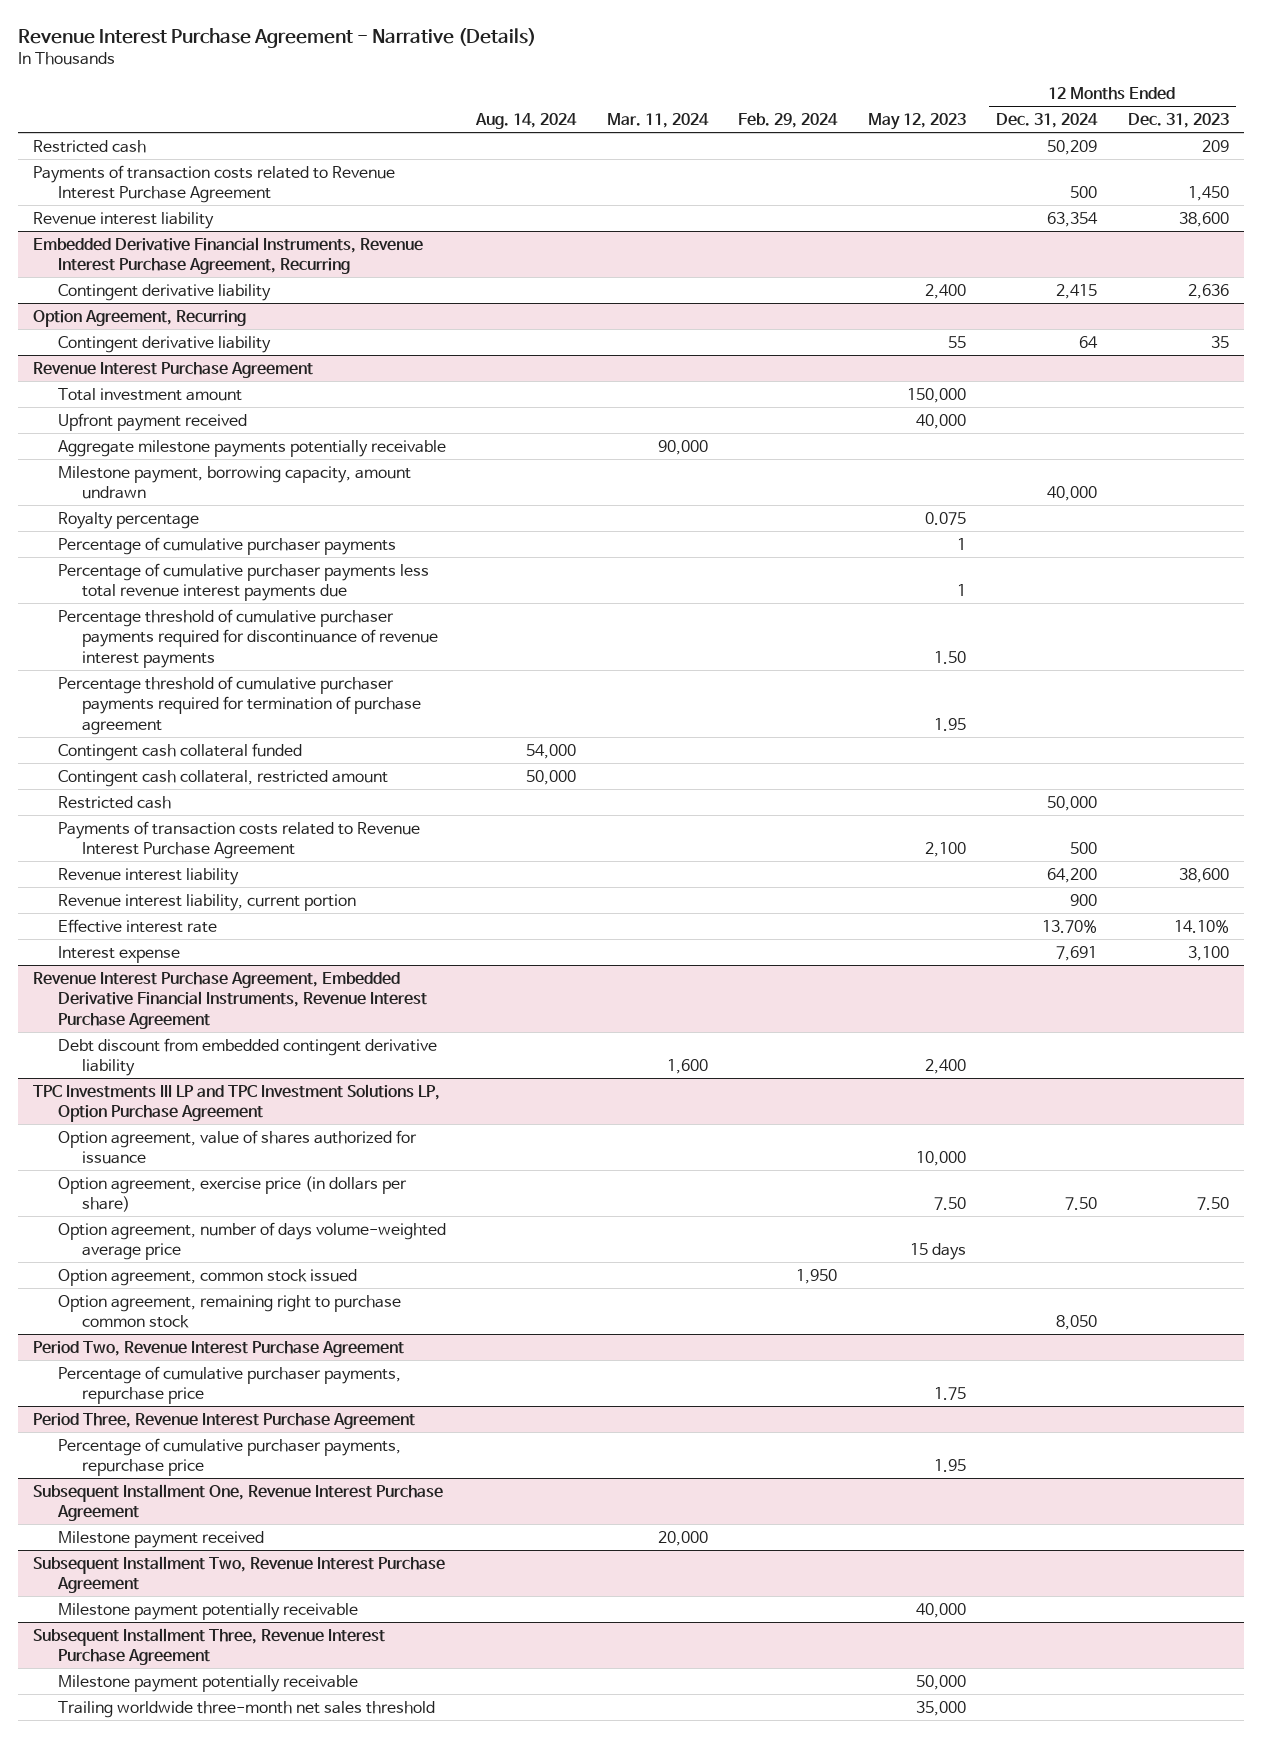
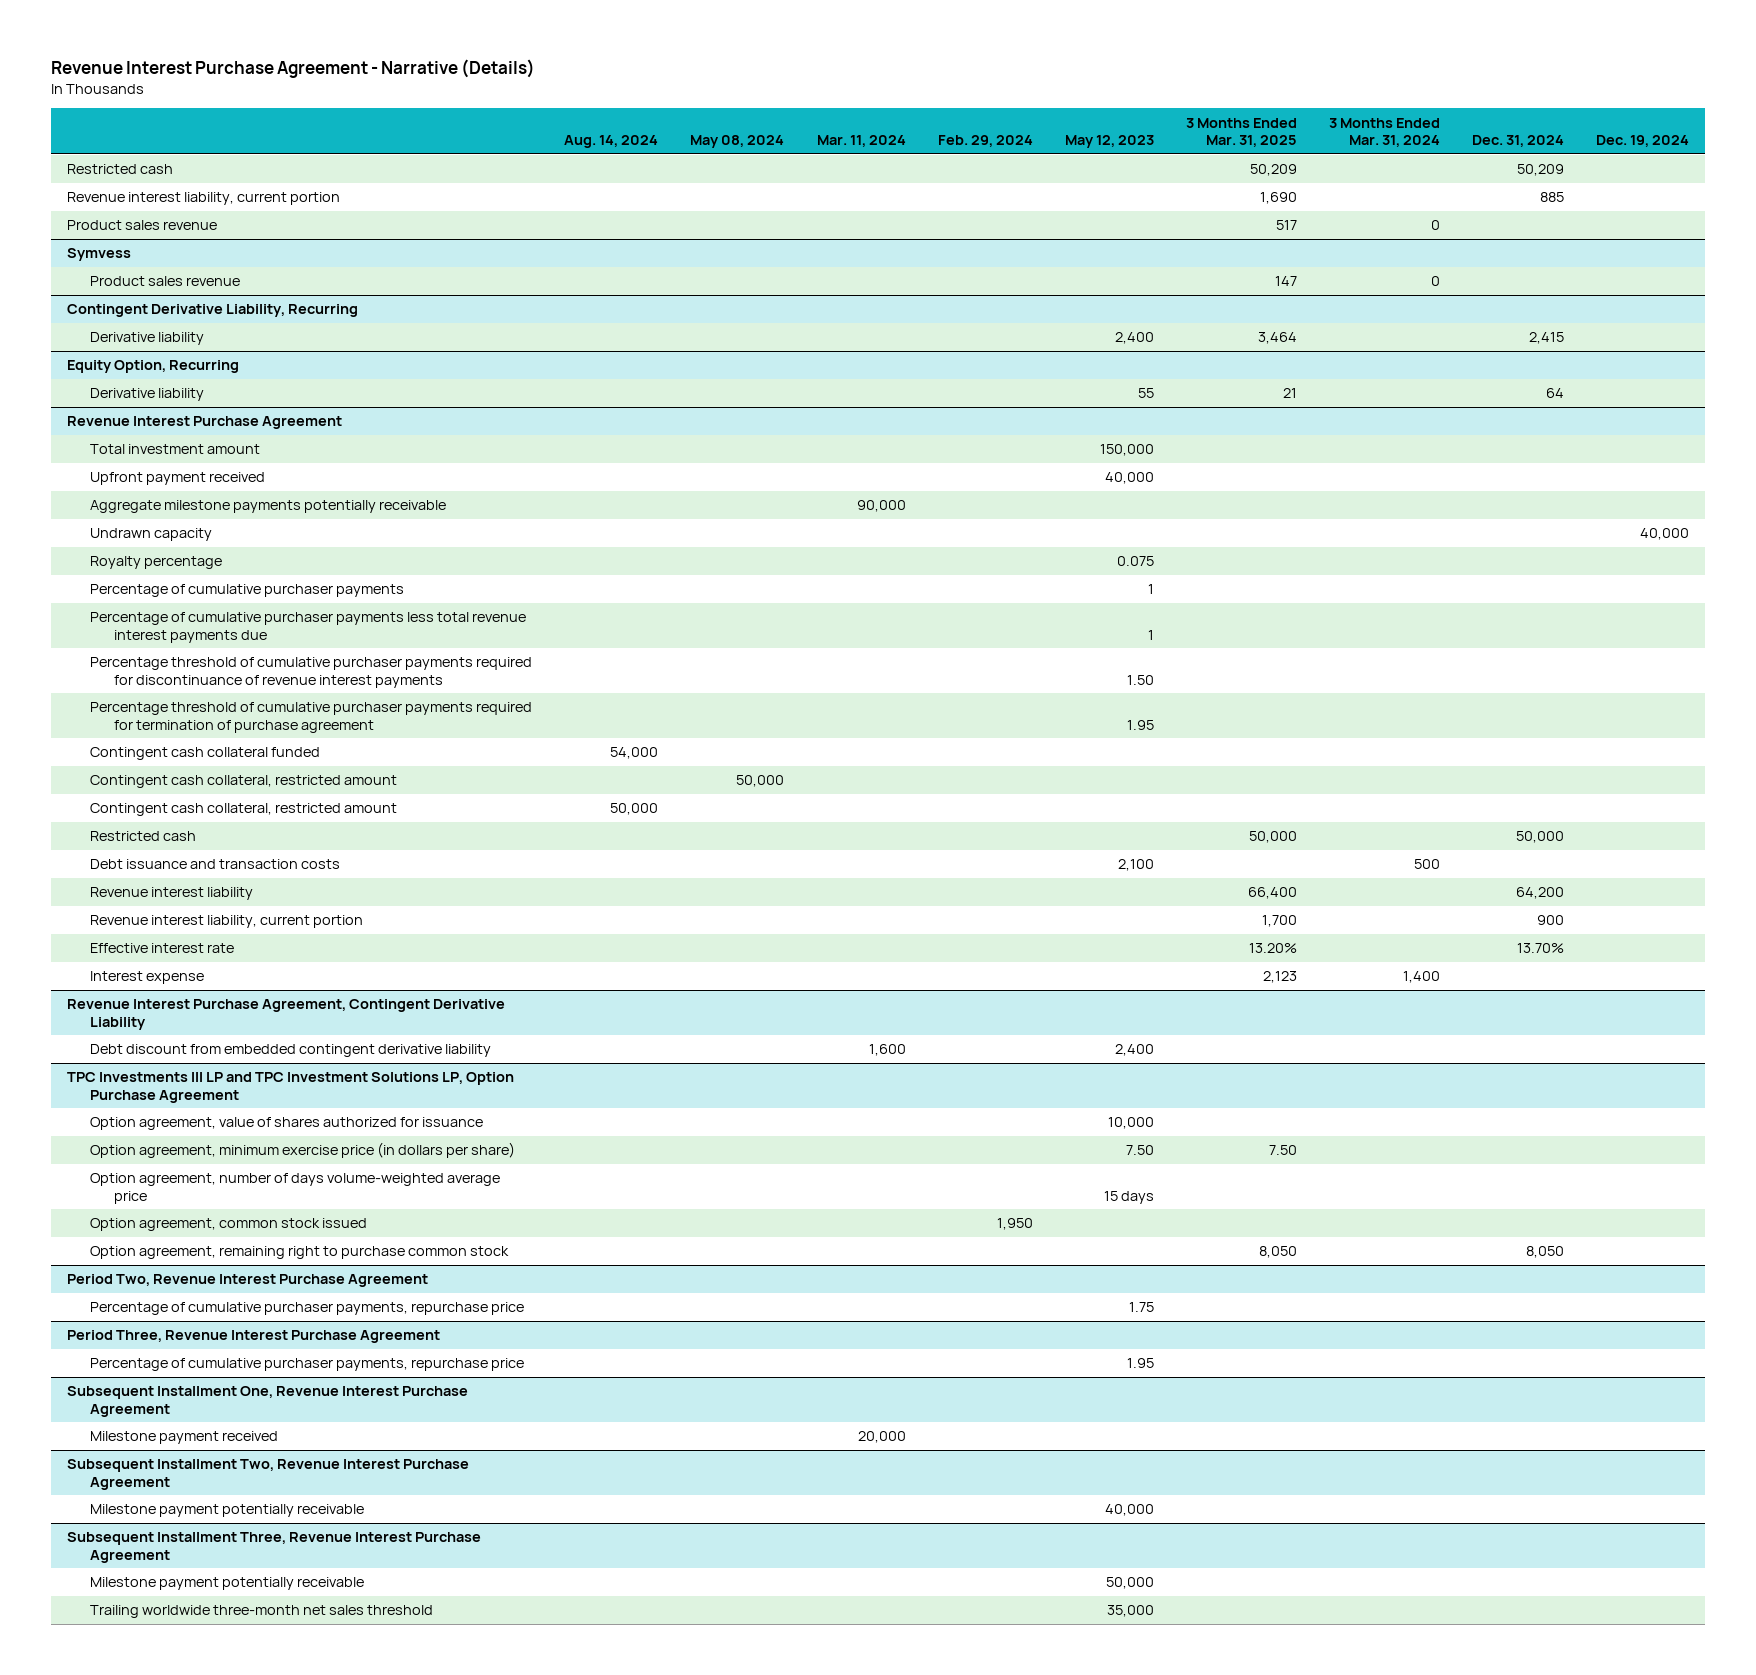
- | Aug. 14, 2024 | Mar. 11, 2024 | Feb. 29, 2024 | May 12, 2023 | 12 Months Ended Dec. 31, 2024 | 12 Months Ended Dec. 31, 2023
+ | Aug. 14, 2024 | May 08, 2024 | Mar. 11, 2024 | Feb. 29, 2024 | May 12, 2023 | 3 Months Ended Mar. 31, 2025 | 3 Months Ended Mar. 31, 2024 | Dec. 31, 2024 | Dec. 19, 2024
- Payments of transaction costs related to Revenue Interest Purchase Agreement | | | | | 500 | 1,450
- Revenue interest liability | | | | | 63,354 | 38,600
- Embedded Derivative Financial Instruments, Revenue Interest Purchase Agreement, Recurring
- Contingent derivative liability | | | | 2,400 | 2,415 | 2,636
- Option Agreement, Recurring
- Contingent derivative liability | | | | 55 | 64 | 35
+ Revenue interest liability, current portion | | | | | | 1,690 | | 885 |
+ Product sales revenue | | | | | | 517 | 0 | |
+ Symvess
+ Product sales revenue | | | | | | 147 | 0 | |
+ Contingent Derivative Liability, Recurring
+ Derivative liability | | | | | 2,400 | 3,464 | | 2,415 |
+ Equity Option, Recurring
+ Derivative liability | | | | | 55 | 21 | | 64 |
@ Revenue Interest Purchase Agreement
- Milestone payment, borrowing capacity, amount undrawn | | | | | 40,000 |
+ Undrawn capacity | | | | | | | | | 40,000
+ Contingent cash collateral, restricted amount | | 50,000 | | | | | | |
- Payments of transaction costs related to Revenue Interest Purchase Agreement | | | | 2,100 | 500 |
+ Debt issuance and transaction costs | | | | | 2,100 | | 500 | |
- Revenue Interest Purchase Agreement, Embedded Derivative Financial Instruments, Revenue Interest Purchase Agreement
+ Revenue Interest Purchase Agreement, Contingent Derivative Liability
@ TPC Investments III LP and TPC Investment Solutions LP, Option Purchase Agreement
- Option agreement, exercise price (in dollars per share) | | | | 7.50 | 7.50 | 7.50
+ Option agreement, minimum exercise price (in dollars per share) | | | | | 7.50 | 7.50 | | |

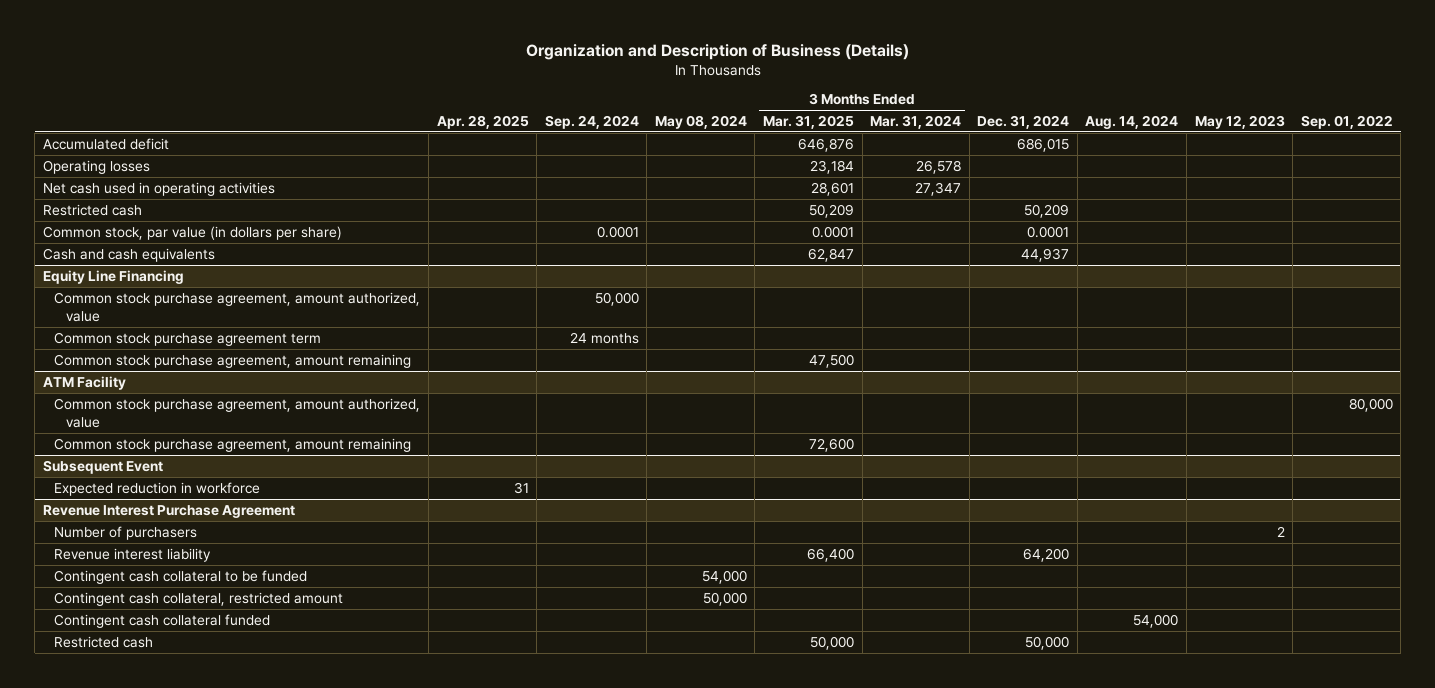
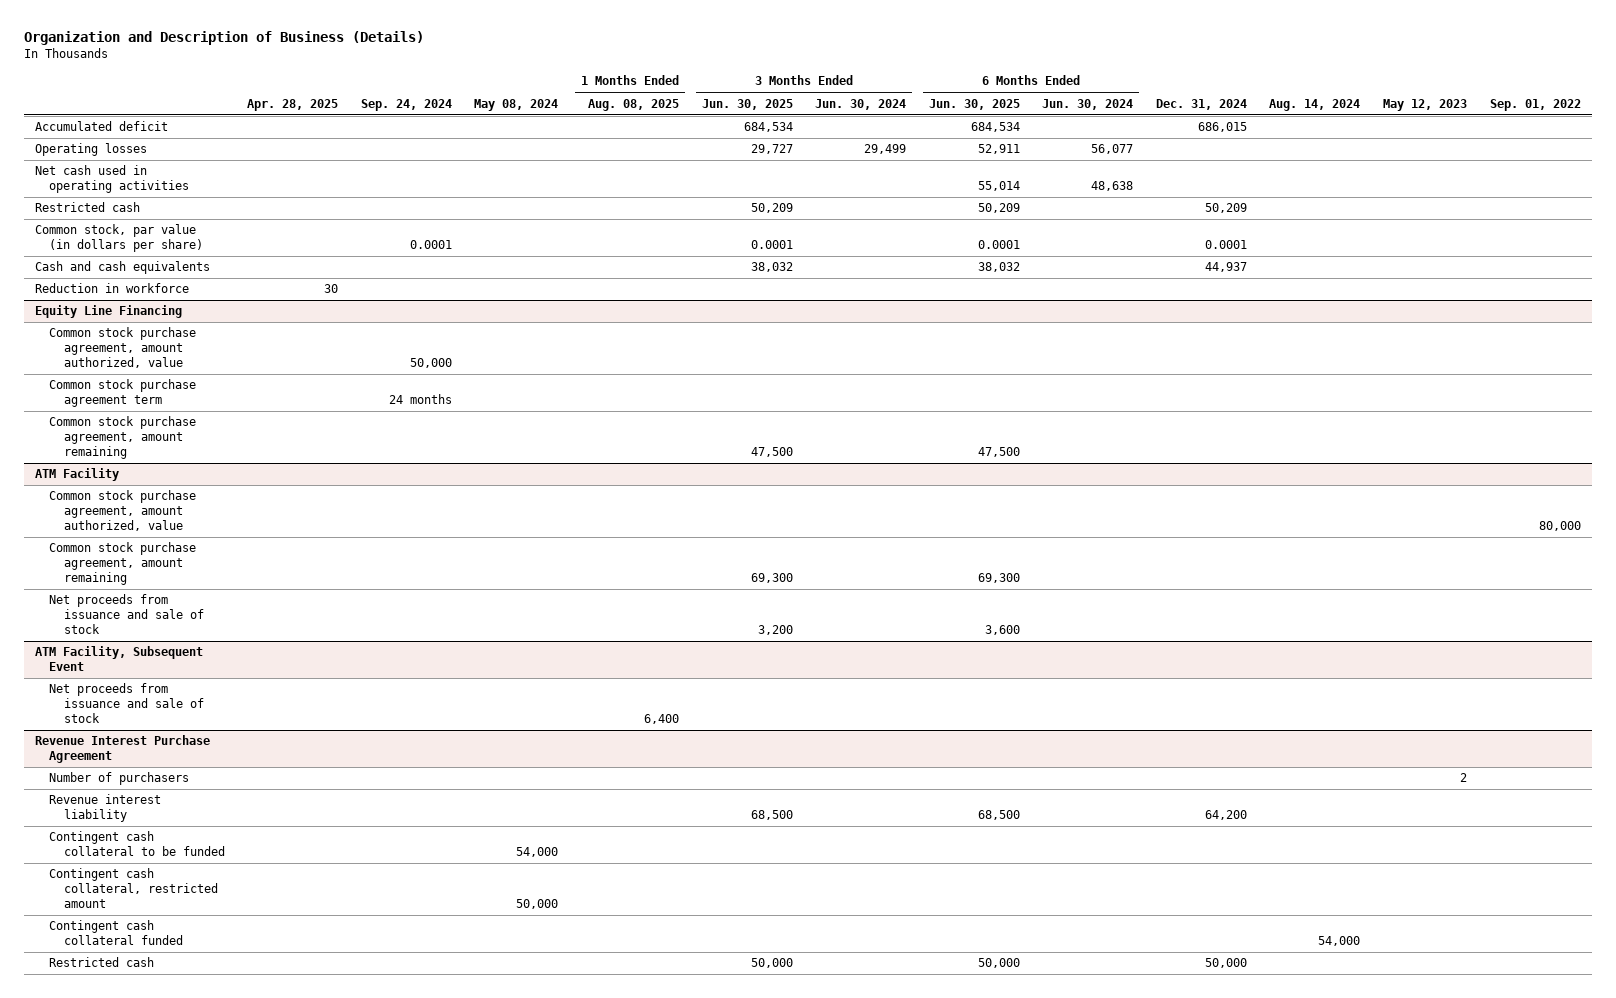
- | Apr. 28, 2025 | Sep. 24, 2024 | May 08, 2024 | 3 Months Ended Mar. 31, 2025 | 3 Months Ended Mar. 31, 2024 | Dec. 31, 2024 | Aug. 14, 2024 | May 12, 2023 | Sep. 01, 2022
+ | Apr. 28, 2025 | Sep. 24, 2024 | May 08, 2024 | 1 Months Ended Aug. 08, 2025 | 3 Months Ended Jun. 30, 2025 | 3 Months Ended Jun. 30, 2024 | 6 Months Ended Jun. 30, 2025 | 6 Months Ended Jun. 30, 2024 | Dec. 31, 2024 | Aug. 14, 2024 | May 12, 2023 | Sep. 01, 2022
+ Reduction in workforce | 30 | | | | | | | | | | |
- Subsequent Event
- Expected reduction in workforce | 31 | | | | | | | |
@ ATM Facility
+ Net proceeds from issuance and sale of stock | | | | | 3,200 | | 3,600 | | | | |
+ ATM Facility, Subsequent Event
+ Net proceeds from issuance and sale of stock | | | | 6,400 | | | | | | | |

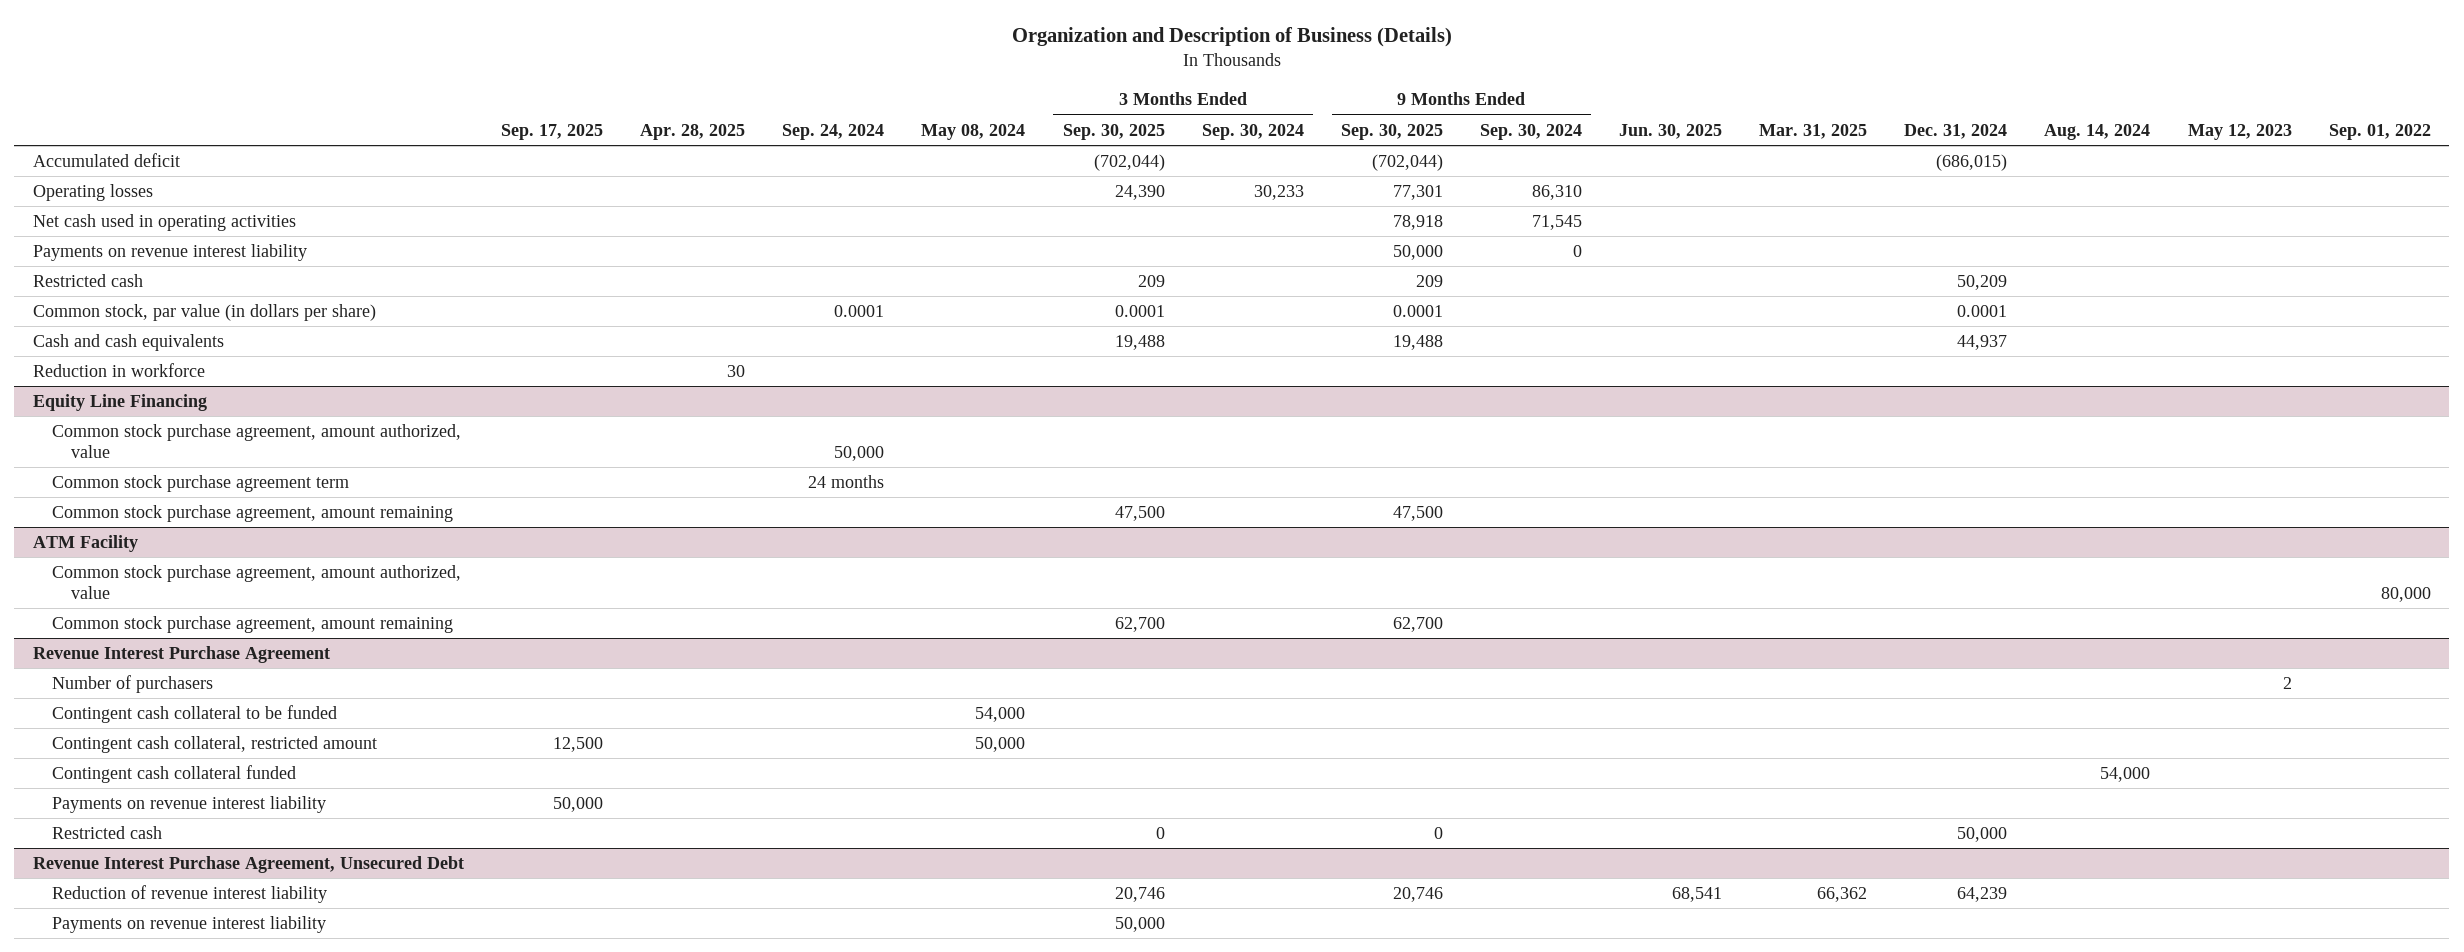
- | Apr. 28, 2025 | Sep. 24, 2024 | May 08, 2024 | 1 Months Ended Aug. 08, 2025 | 3 Months Ended Jun. 30, 2025 | 3 Months Ended Jun. 30, 2024 | 6 Months Ended Jun. 30, 2025 | 6 Months Ended Jun. 30, 2024 | Dec. 31, 2024 | Aug. 14, 2024 | May 12, 2023 | Sep. 01, 2022
+ | Sep. 17, 2025 | Apr. 28, 2025 | Sep. 24, 2024 | May 08, 2024 | 3 Months Ended Sep. 30, 2025 | 3 Months Ended Sep. 30, 2024 | 9 Months Ended Sep. 30, 2025 | 9 Months Ended Sep. 30, 2024 | Jun. 30, 2025 | Mar. 31, 2025 | Dec. 31, 2024 | Aug. 14, 2024 | May 12, 2023 | Sep. 01, 2022
- Accumulated deficit | | | | | 684,534 | | 684,534 | | 686,015 | | |
+ Accumulated deficit | | | | | (702,044) | | (702,044) | | | | (686,015) | | |
+ Payments on revenue interest liability | | | | | | | 50,000 | 0 | | | | | |
@ ATM Facility
- Net proceeds from issuance and sale of stock | | | | | 3,200 | | 3,600 | | | | |
- ATM Facility, Subsequent Event
- Net proceeds from issuance and sale of stock | | | | 6,400 | | | | | | | |
@ Revenue Interest Purchase Agreement
- Revenue interest liability | | | | | 68,500 | | 68,500 | | 64,200 | | |
+ Payments on revenue interest liability | 50,000 | | | | | | | | | | | | |
+ Revenue Interest Purchase Agreement, Unsecured Debt
+ Reduction of revenue interest liability | | | | | 20,746 | | 20,746 | | 68,541 | 66,362 | 64,239 | | |
+ Payments on revenue interest liability | | | | | 50,000 | | | | | | | | |

